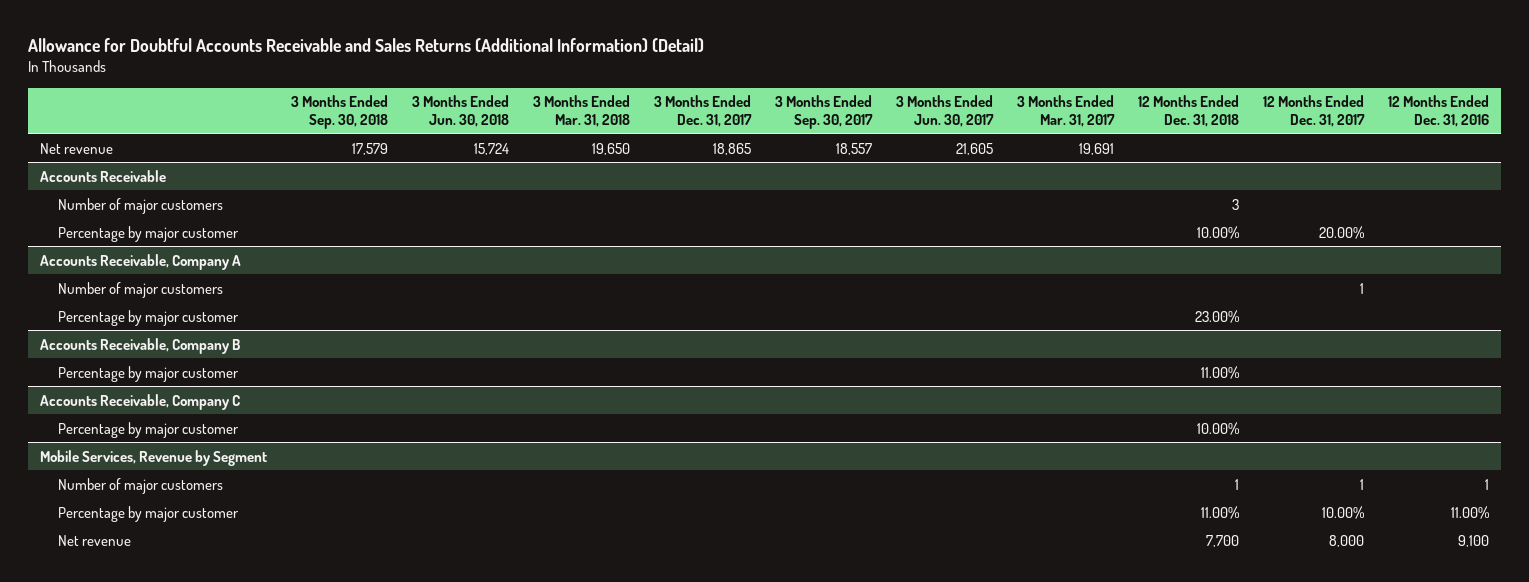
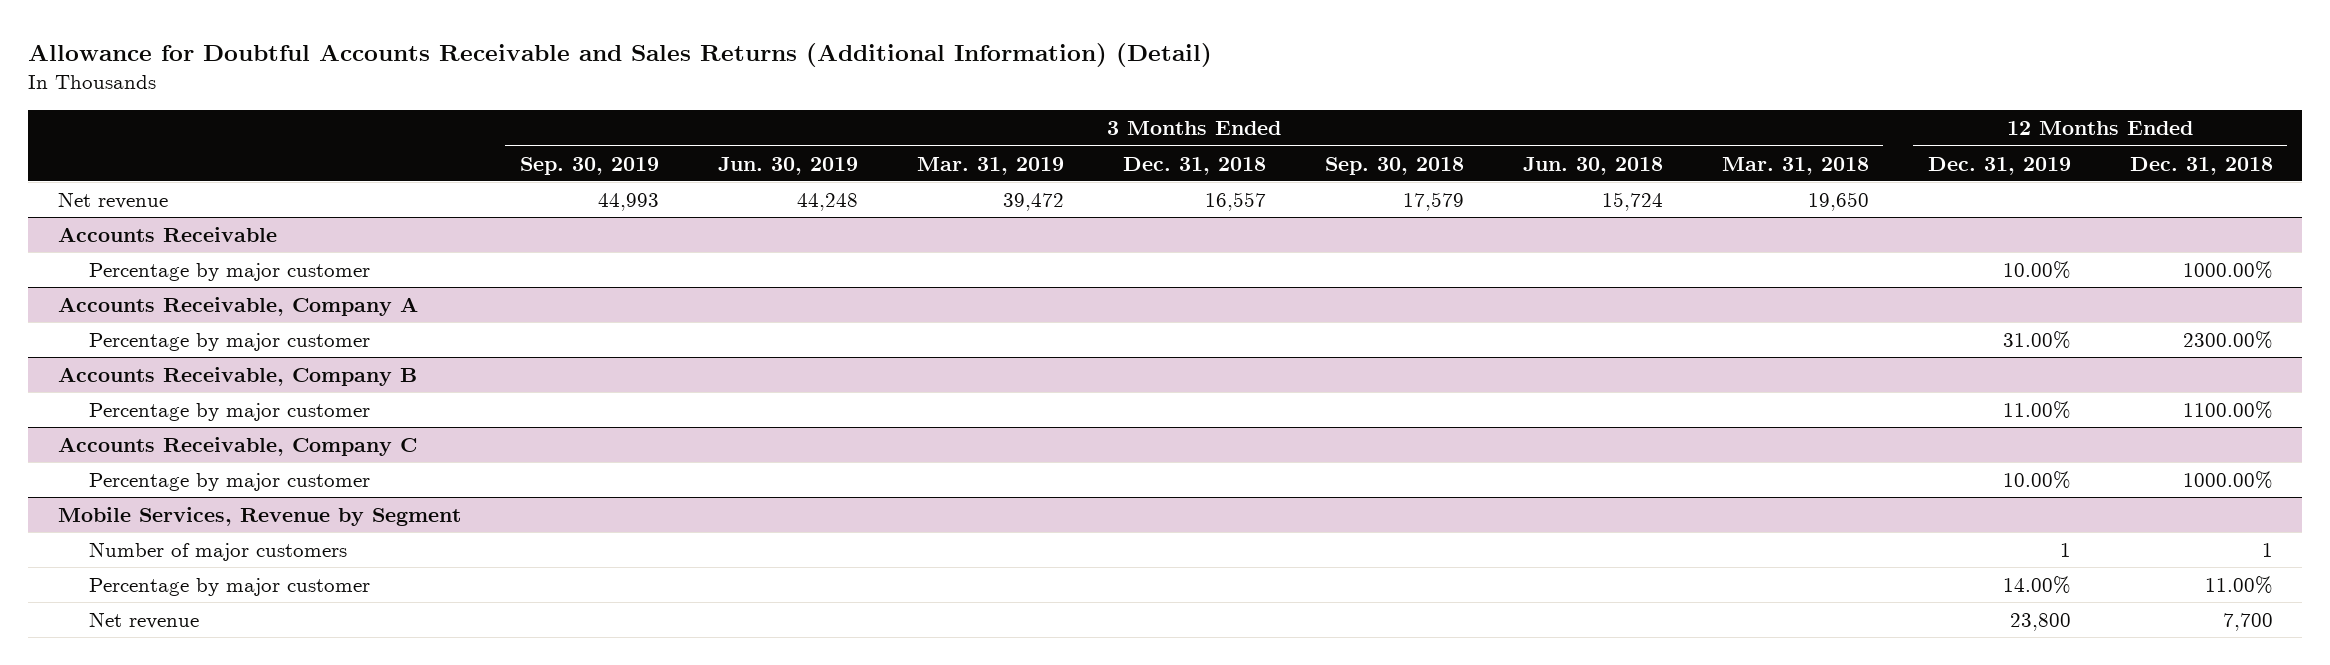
- | 3 Months Ended Sep. 30, 2018 | 3 Months Ended Jun. 30, 2018 | 3 Months Ended Mar. 31, 2018 | 3 Months Ended Dec. 31, 2017 | 3 Months Ended Sep. 30, 2017 | 3 Months Ended Jun. 30, 2017 | 3 Months Ended Mar. 31, 2017 | 12 Months Ended Dec. 31, 2018 | 12 Months Ended Dec. 31, 2017 | 12 Months Ended Dec. 31, 2016
+ | 3 Months Ended Sep. 30, 2019 | 3 Months Ended Jun. 30, 2019 | 3 Months Ended Mar. 31, 2019 | 3 Months Ended Dec. 31, 2018 | 3 Months Ended Sep. 30, 2018 | 3 Months Ended Jun. 30, 2018 | 3 Months Ended Mar. 31, 2018 | 12 Months Ended Dec. 31, 2019 | 12 Months Ended Dec. 31, 2018
@ Accounts Receivable
- Number of major customers | | | | | | | | 3 | |
- Percentage by major customer | | | | | | | | 10.00% | 20.00% |
+ Percentage by major customer | | | | | | | | 10.00% | 1000.00%
@ Accounts Receivable, Company A
- Number of major customers | | | | | | | | | 1 |
- Percentage by major customer | | | | | | | | 23.00% | |
+ Percentage by major customer | | | | | | | | 31.00% | 2300.00%
@ Accounts Receivable, Company B
- Percentage by major customer | | | | | | | | 11.00% | |
+ Percentage by major customer | | | | | | | | 11.00% | 1100.00%
@ Accounts Receivable, Company C
- Percentage by major customer | | | | | | | | 10.00% | |
+ Percentage by major customer | | | | | | | | 10.00% | 1000.00%

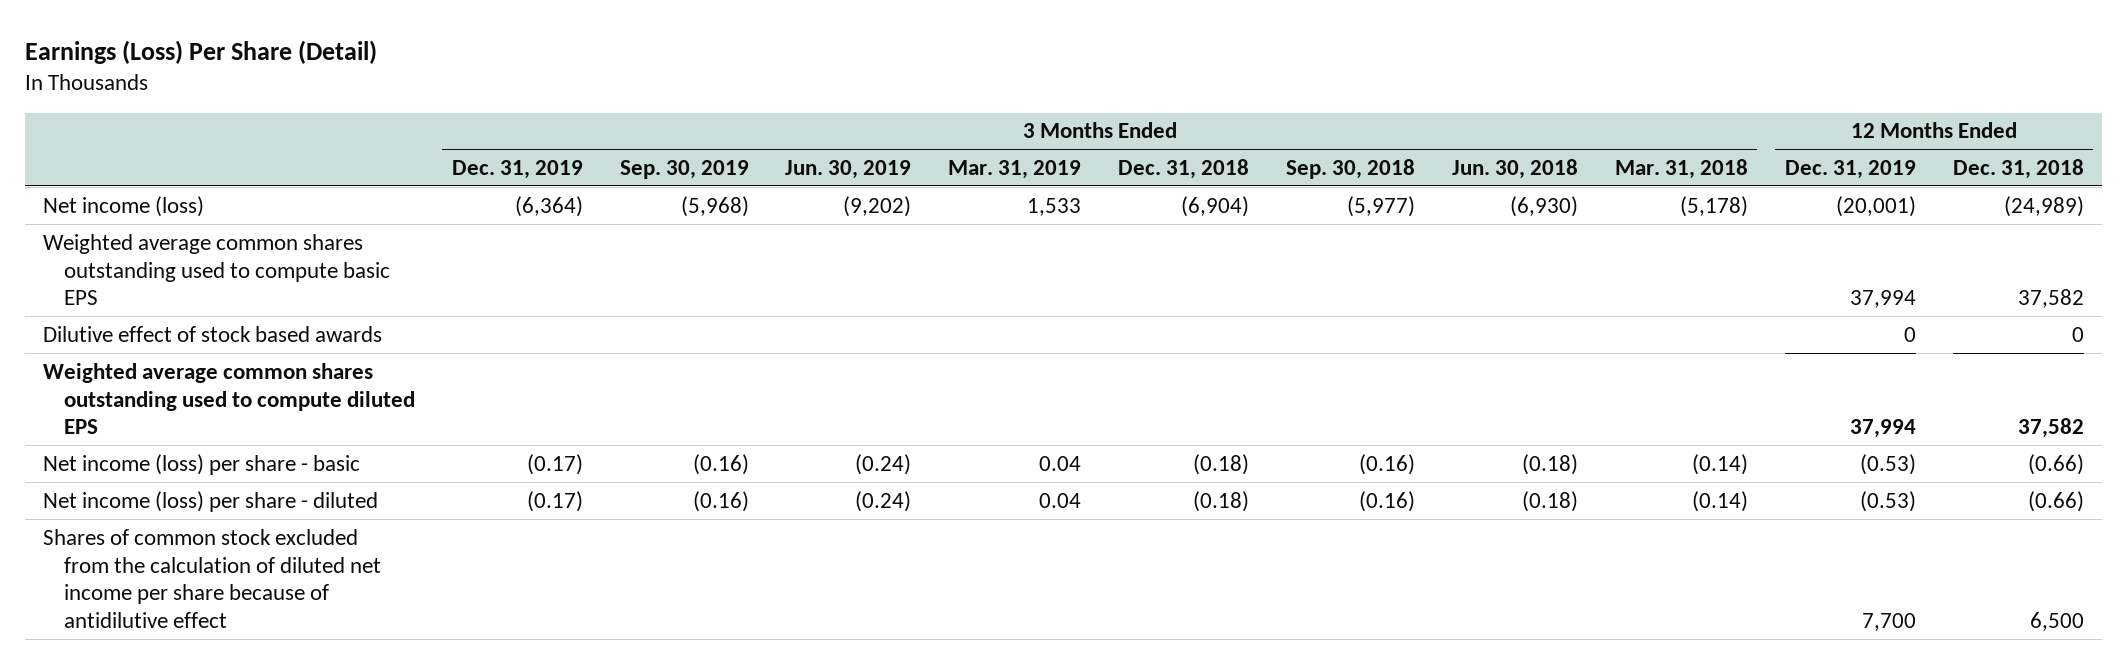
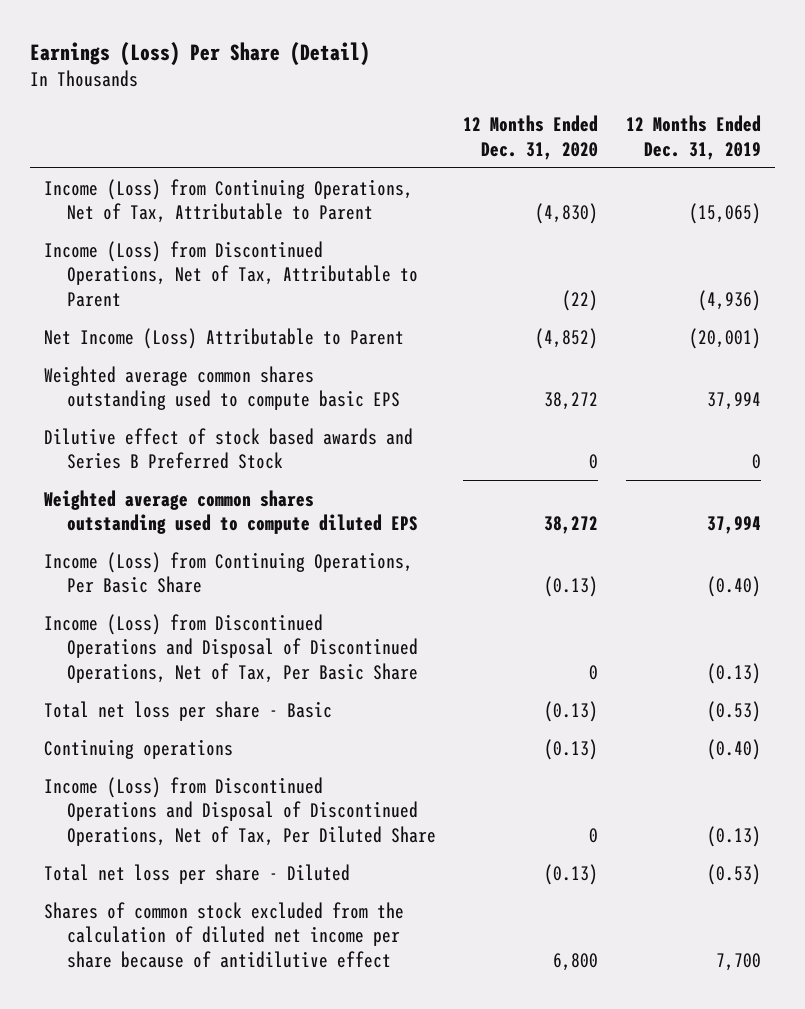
- | 3 Months Ended Dec. 31, 2019 | 3 Months Ended Sep. 30, 2019 | 3 Months Ended Jun. 30, 2019 | 3 Months Ended Mar. 31, 2019 | 3 Months Ended Dec. 31, 2018 | 3 Months Ended Sep. 30, 2018 | 3 Months Ended Jun. 30, 2018 | 3 Months Ended Mar. 31, 2018 | 12 Months Ended Dec. 31, 2019 | 12 Months Ended Dec. 31, 2018
+ | 12 Months Ended Dec. 31, 2020 | 12 Months Ended Dec. 31, 2019
- Net income (loss) | (6,364) | (5,968) | (9,202) | 1,533 | (6,904) | (5,977) | (6,930) | (5,178) | (20,001) | (24,989)
+ Income (Loss) from Continuing Operations, Net of Tax, Attributable to Parent | (4,830) | (15,065)
+ Income (Loss) from Discontinued Operations, Net of Tax, Attributable to Parent | (22) | (4,936)
+ Net Income (Loss) Attributable to Parent | (4,852) | (20,001)
- Dilutive effect of stock based awards | | | | | | | | | 0 | 0
+ Dilutive effect of stock based awards and Series B Preferred Stock | 0 | 0
- Net income (loss) per share - basic | (0.17) | (0.16) | (0.24) | 0.04 | (0.18) | (0.16) | (0.18) | (0.14) | (0.53) | (0.66)
- Net income (loss) per share - diluted | (0.17) | (0.16) | (0.24) | 0.04 | (0.18) | (0.16) | (0.18) | (0.14) | (0.53) | (0.66)
+ Income (Loss) from Continuing Operations, Per Basic Share | (0.13) | (0.40)
+ Income (Loss) from Discontinued Operations and Disposal of Discontinued Operations, Net of Tax, Per Basic Share | 0 | (0.13)
+ Total net loss per share - Basic | (0.13) | (0.53)
+ Continuing operations | (0.13) | (0.40)
+ Income (Loss) from Discontinued Operations and Disposal of Discontinued Operations, Net of Tax, Per Diluted Share | 0 | (0.13)
+ Total net loss per share - Diluted | (0.13) | (0.53)

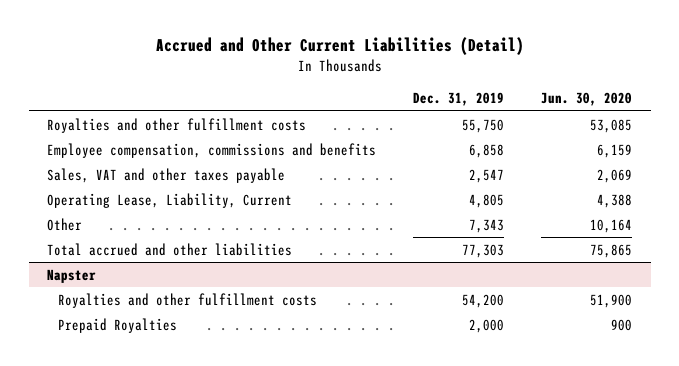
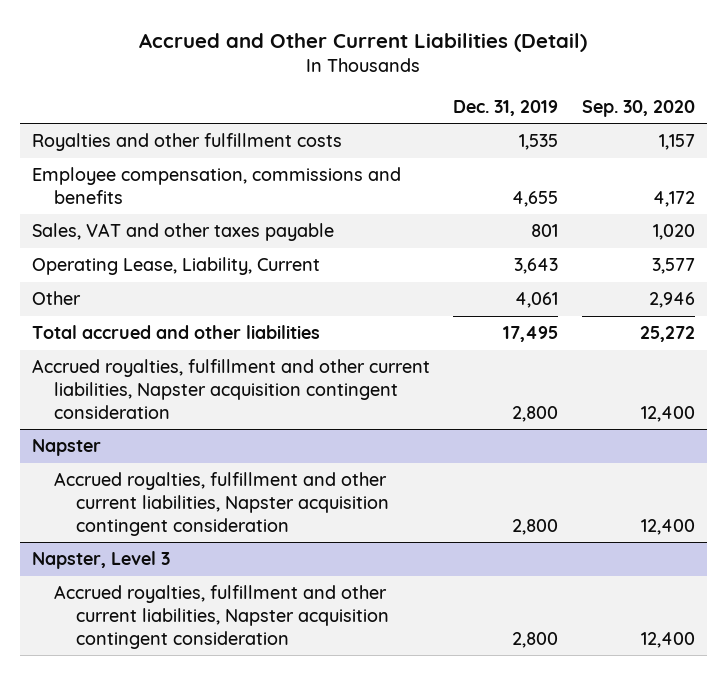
- | Dec. 31, 2019 | Jun. 30, 2020
+ | Dec. 31, 2019 | Sep. 30, 2020
- Royalties and other fulfillment costs | 55,750 | 53,085
- Employee compensation, commissions and benefits | 6,858 | 6,159
- Sales, VAT and other taxes payable | 2,547 | 2,069
- Operating Lease, Liability, Current | 4,805 | 4,388
- Other | 7,343 | 10,164
- Total accrued and other liabilities | 77,303 | 75,865
+ Royalties and other fulfillment costs | 1,535 | 1,157
+ Employee compensation, commissions and benefits | 4,655 | 4,172
+ Sales, VAT and other taxes payable | 801 | 1,020
+ Operating Lease, Liability, Current | 3,643 | 3,577
+ Other | 4,061 | 2,946
+ Total accrued and other liabilities | 17,495 | 25,272
+ Accrued royalties, fulfillment and other current liabilities, Napster acquisition contingent consideration | 2,800 | 12,400
@ Napster
- Royalties and other fulfillment costs | 54,200 | 51,900
- Prepaid Royalties | 2,000 | 900
+ Accrued royalties, fulfillment and other current liabilities, Napster acquisition contingent consideration | 2,800 | 12,400
+ Napster, Level 3
+ Accrued royalties, fulfillment and other current liabilities, Napster acquisition contingent consideration | 2,800 | 12,400

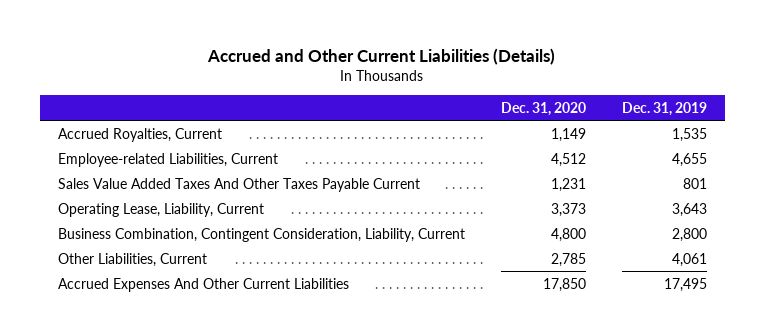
- Accrued and Other Current Liabilities (Detail)
+ Accrued and Other Current Liabilities (Details)
- | Dec. 31, 2019 | Sep. 30, 2020
+ | Dec. 31, 2020 | Dec. 31, 2019
- Royalties and other fulfillment costs | 1,535 | 1,157
- Employee compensation, commissions and benefits | 4,655 | 4,172
- Sales, VAT and other taxes payable | 801 | 1,020
+ Accrued Royalties, Current | 1,149 | 1,535
+ Employee-related Liabilities, Current | 4,512 | 4,655
+ Sales Value Added Taxes And Other Taxes Payable Current | 1,231 | 801
- Other | 4,061 | 2,946
- Total accrued and other liabilities | 17,495 | 25,272
- Accrued royalties, fulfillment and other current liabilities, Napster acquisition contingent consideration | 2,800 | 12,400
- Napster
- Accrued royalties, fulfillment and other current liabilities, Napster acquisition contingent consideration | 2,800 | 12,400
- Napster, Level 3
- Accrued royalties, fulfillment and other current liabilities, Napster acquisition contingent consideration | 2,800 | 12,400
+ Business Combination, Contingent Consideration, Liability, Current | 4,800 | 2,800
+ Other Liabilities, Current | 2,785 | 4,061
+ Accrued Expenses And Other Current Liabilities | 17,850 | 17,495

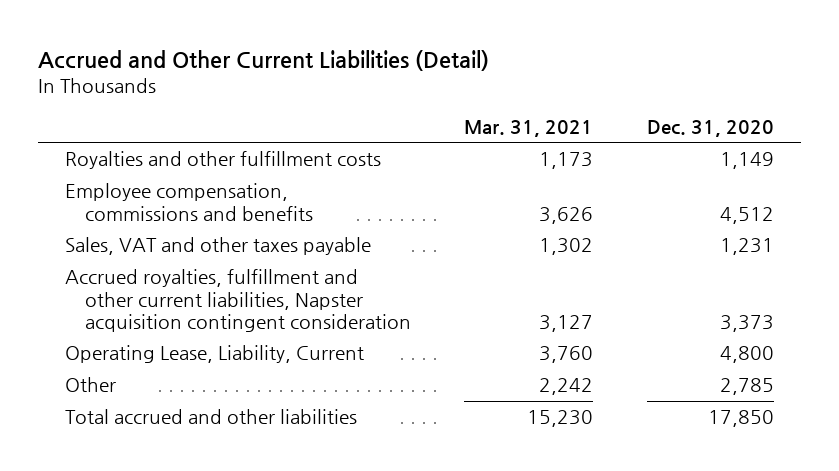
- Accrued and Other Current Liabilities (Details)
+ Accrued and Other Current Liabilities (Detail)
- | Dec. 31, 2020 | Dec. 31, 2019
+ | Mar. 31, 2021 | Dec. 31, 2020
- Accrued Royalties, Current | 1,149 | 1,535
- Employee-related Liabilities, Current | 4,512 | 4,655
- Sales Value Added Taxes And Other Taxes Payable Current | 1,231 | 801
- Operating Lease, Liability, Current | 3,373 | 3,643
- Business Combination, Contingent Consideration, Liability, Current | 4,800 | 2,800
- Other Liabilities, Current | 2,785 | 4,061
- Accrued Expenses And Other Current Liabilities | 17,850 | 17,495
+ Royalties and other fulfillment costs | 1,173 | 1,149
+ Employee compensation, commissions and benefits | 3,626 | 4,512
+ Sales, VAT and other taxes payable | 1,302 | 1,231
+ Accrued royalties, fulfillment and other current liabilities, Napster acquisition contingent consideration | 3,127 | 3,373
+ Operating Lease, Liability, Current | 3,760 | 4,800
+ Other | 2,242 | 2,785
+ Total accrued and other liabilities | 15,230 | 17,850

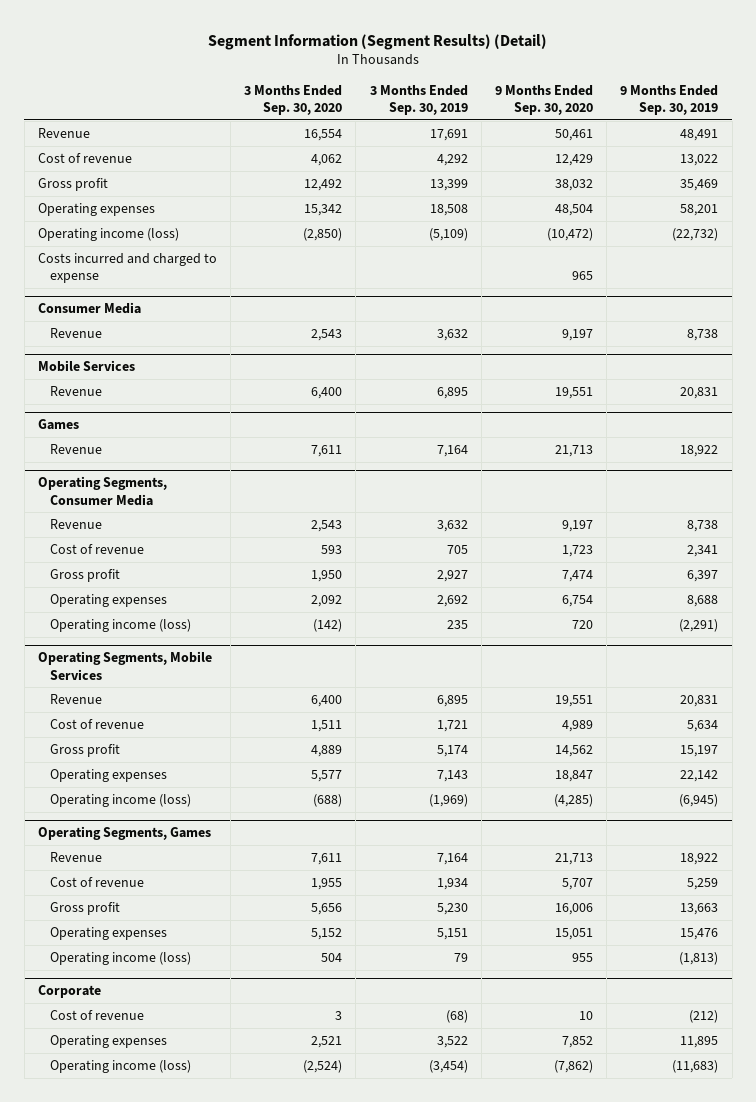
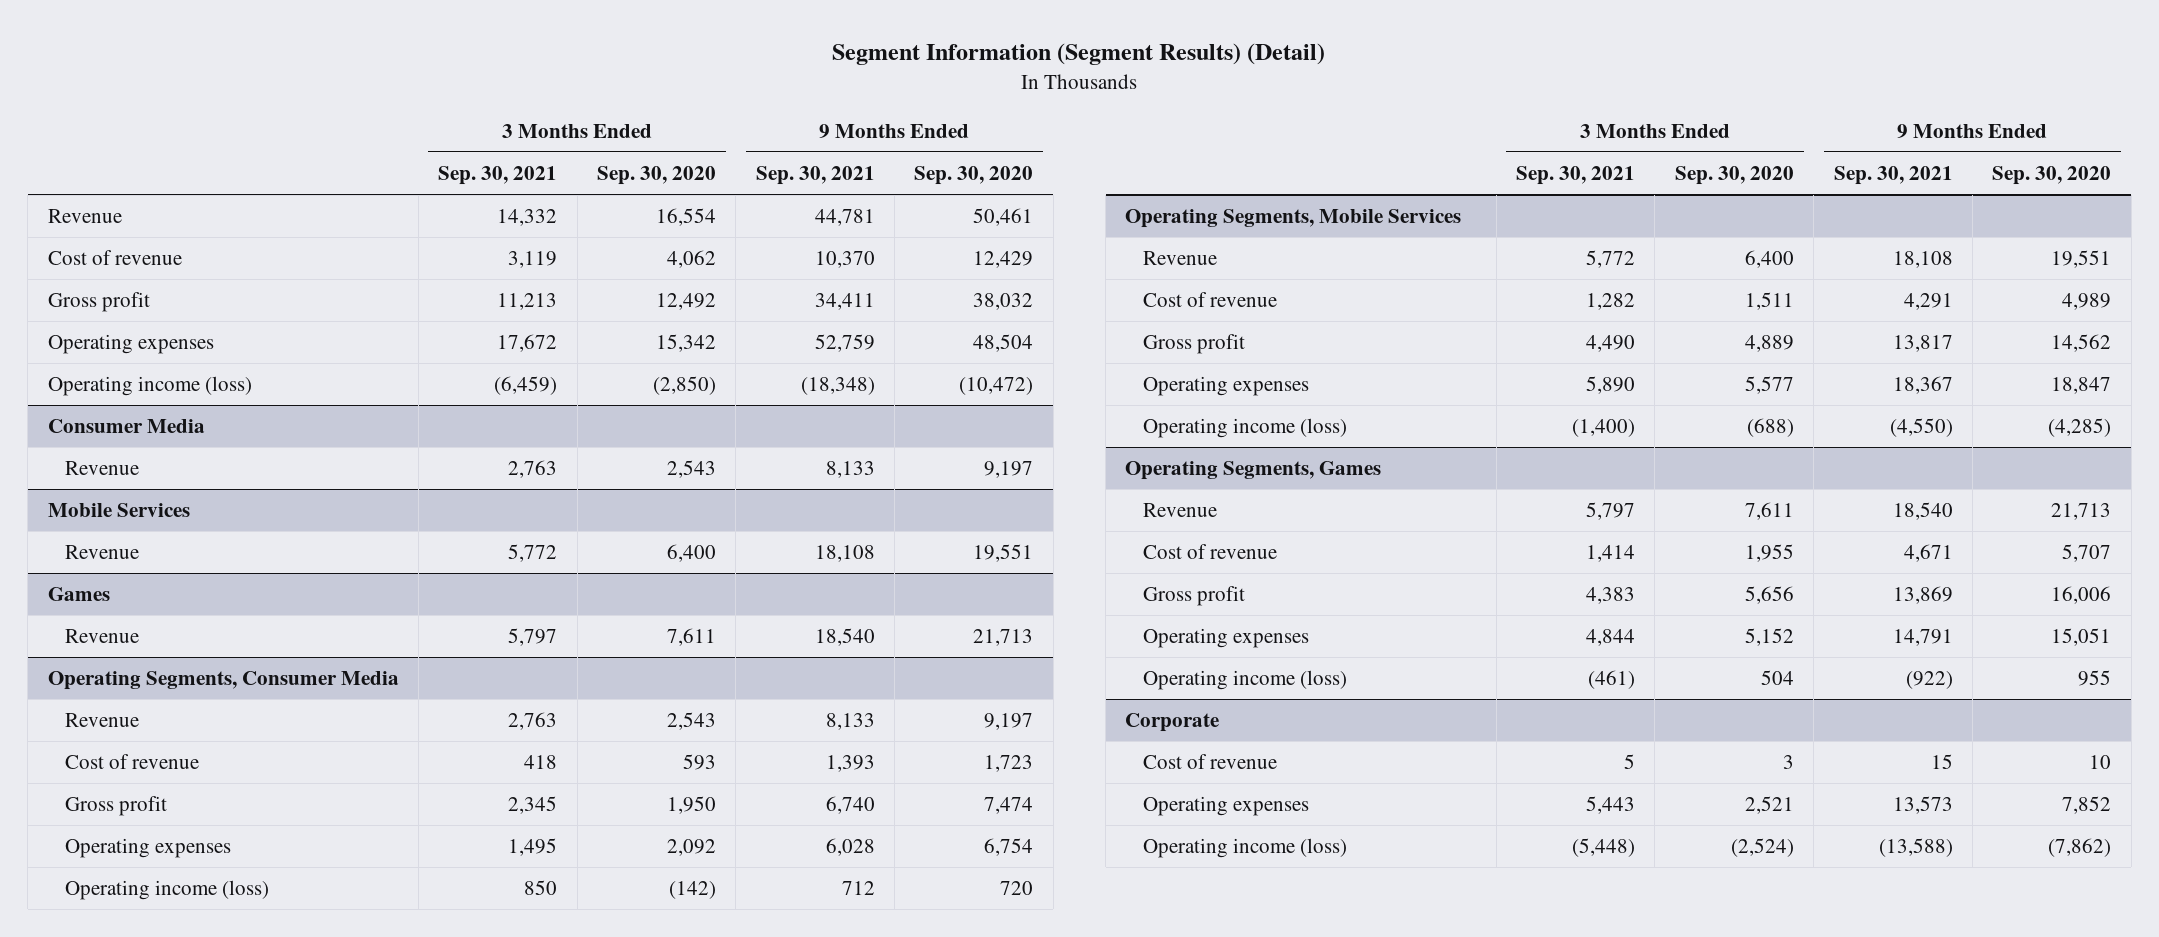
- | 3 Months Ended Sep. 30, 2020 | 3 Months Ended Sep. 30, 2019 | 9 Months Ended Sep. 30, 2020 | 9 Months Ended Sep. 30, 2019
+ | 3 Months Ended Sep. 30, 2021 | 3 Months Ended Sep. 30, 2020 | 9 Months Ended Sep. 30, 2021 | 9 Months Ended Sep. 30, 2020
- Costs incurred and charged to expense | | | 965 |

